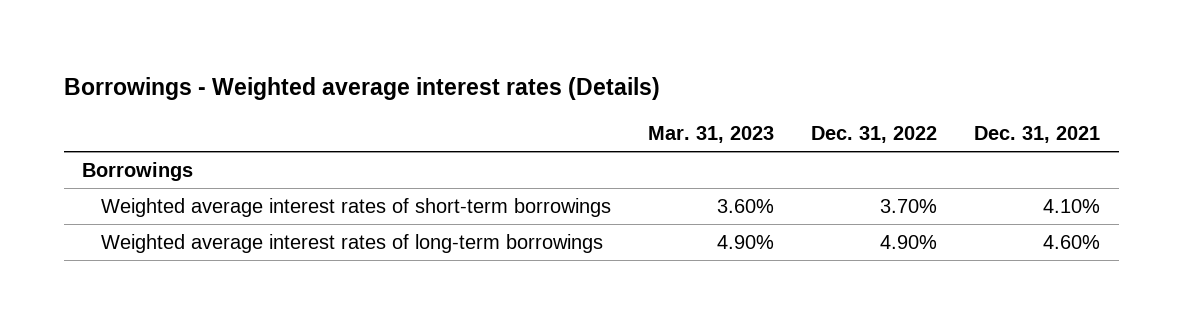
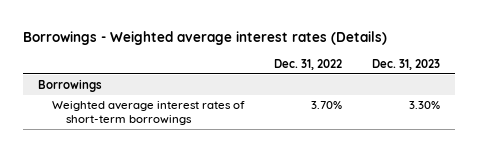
- | Mar. 31, 2023 | Dec. 31, 2022 | Dec. 31, 2021
+ | Dec. 31, 2022 | Dec. 31, 2023
- Weighted average interest rates of long-term borrowings | 4.90% | 4.90% | 4.60%

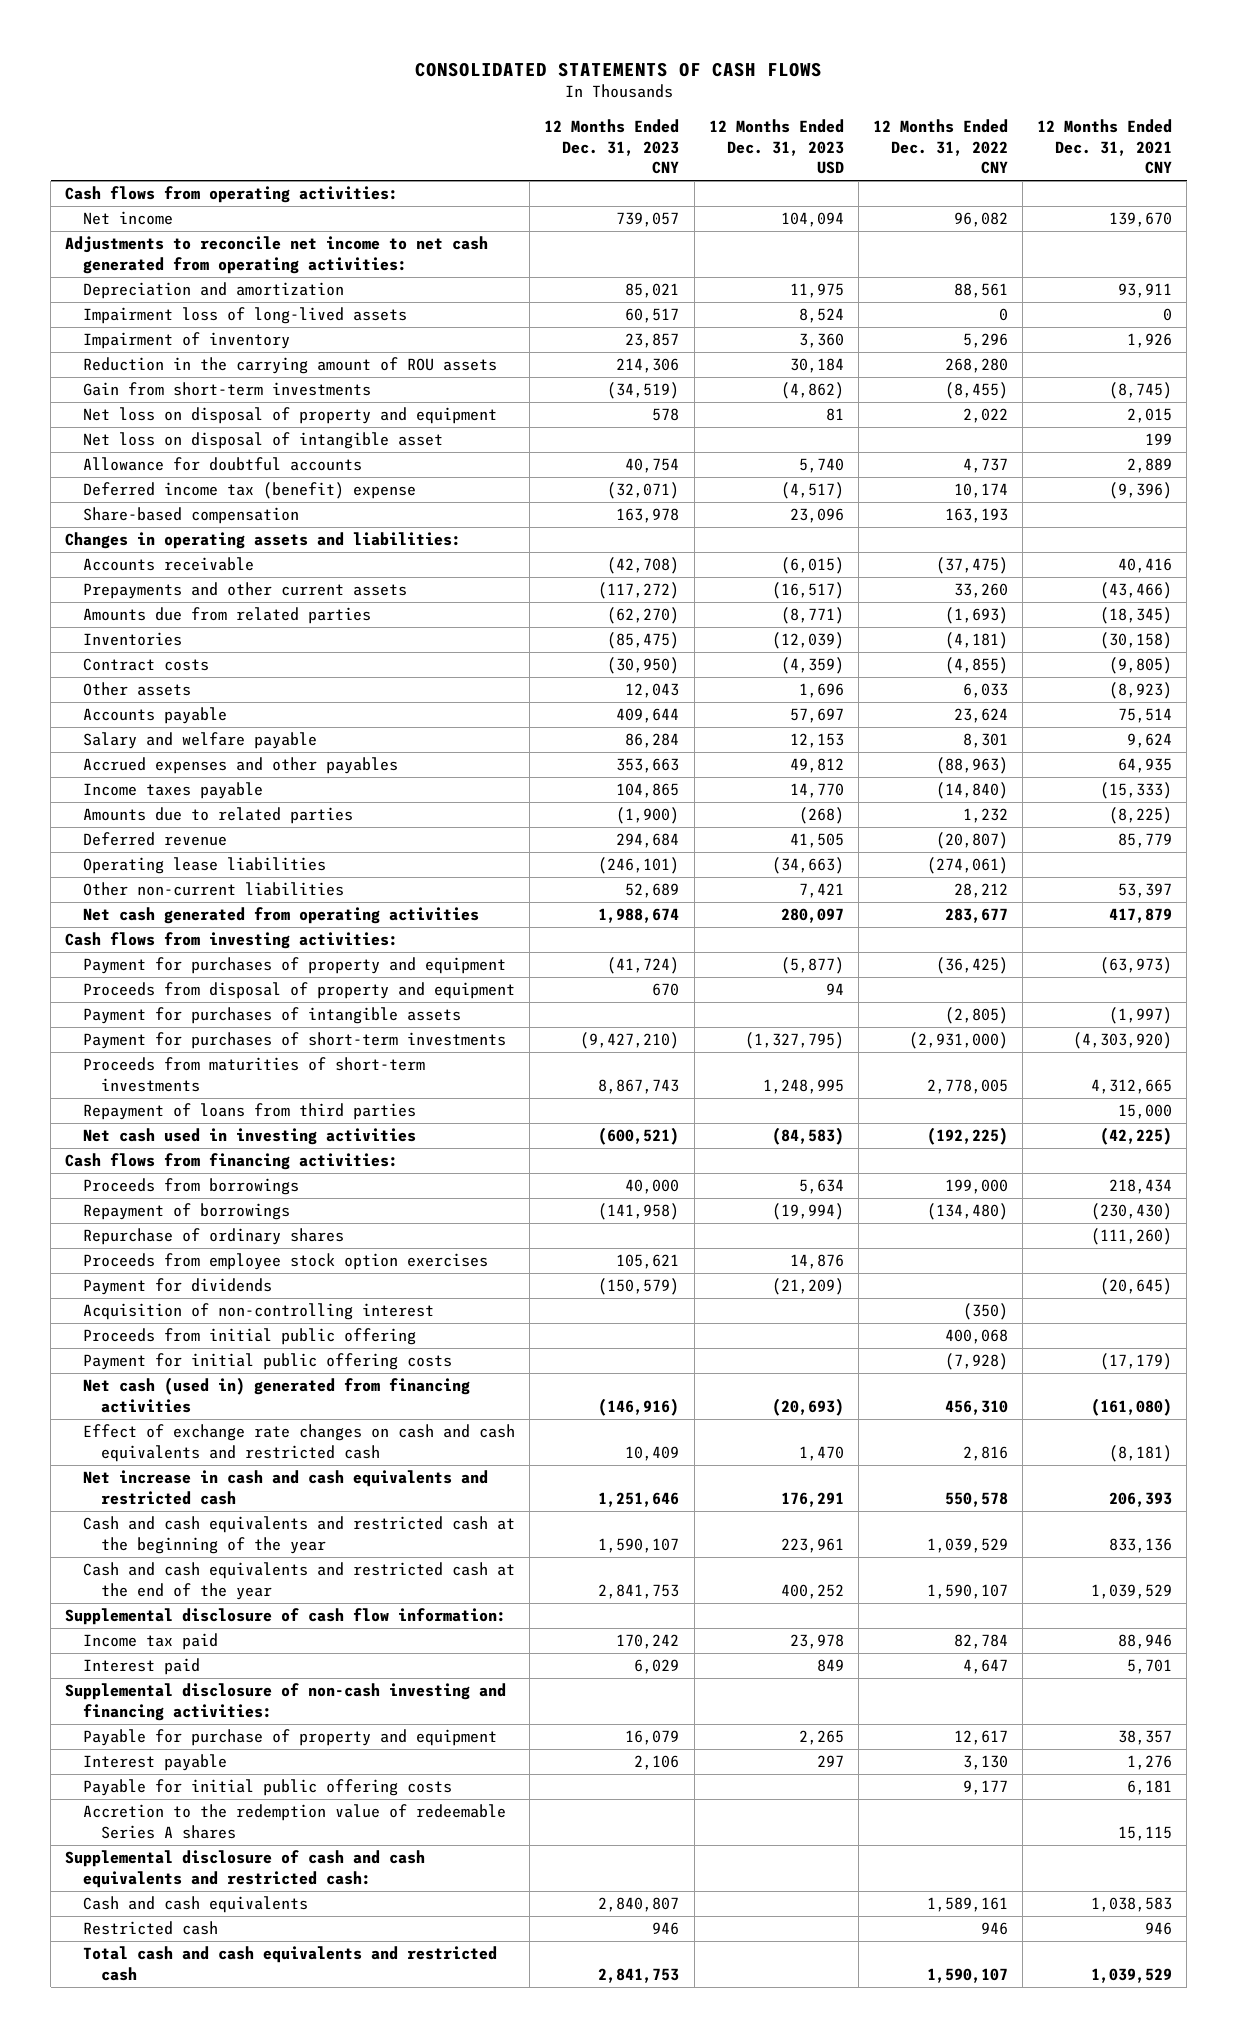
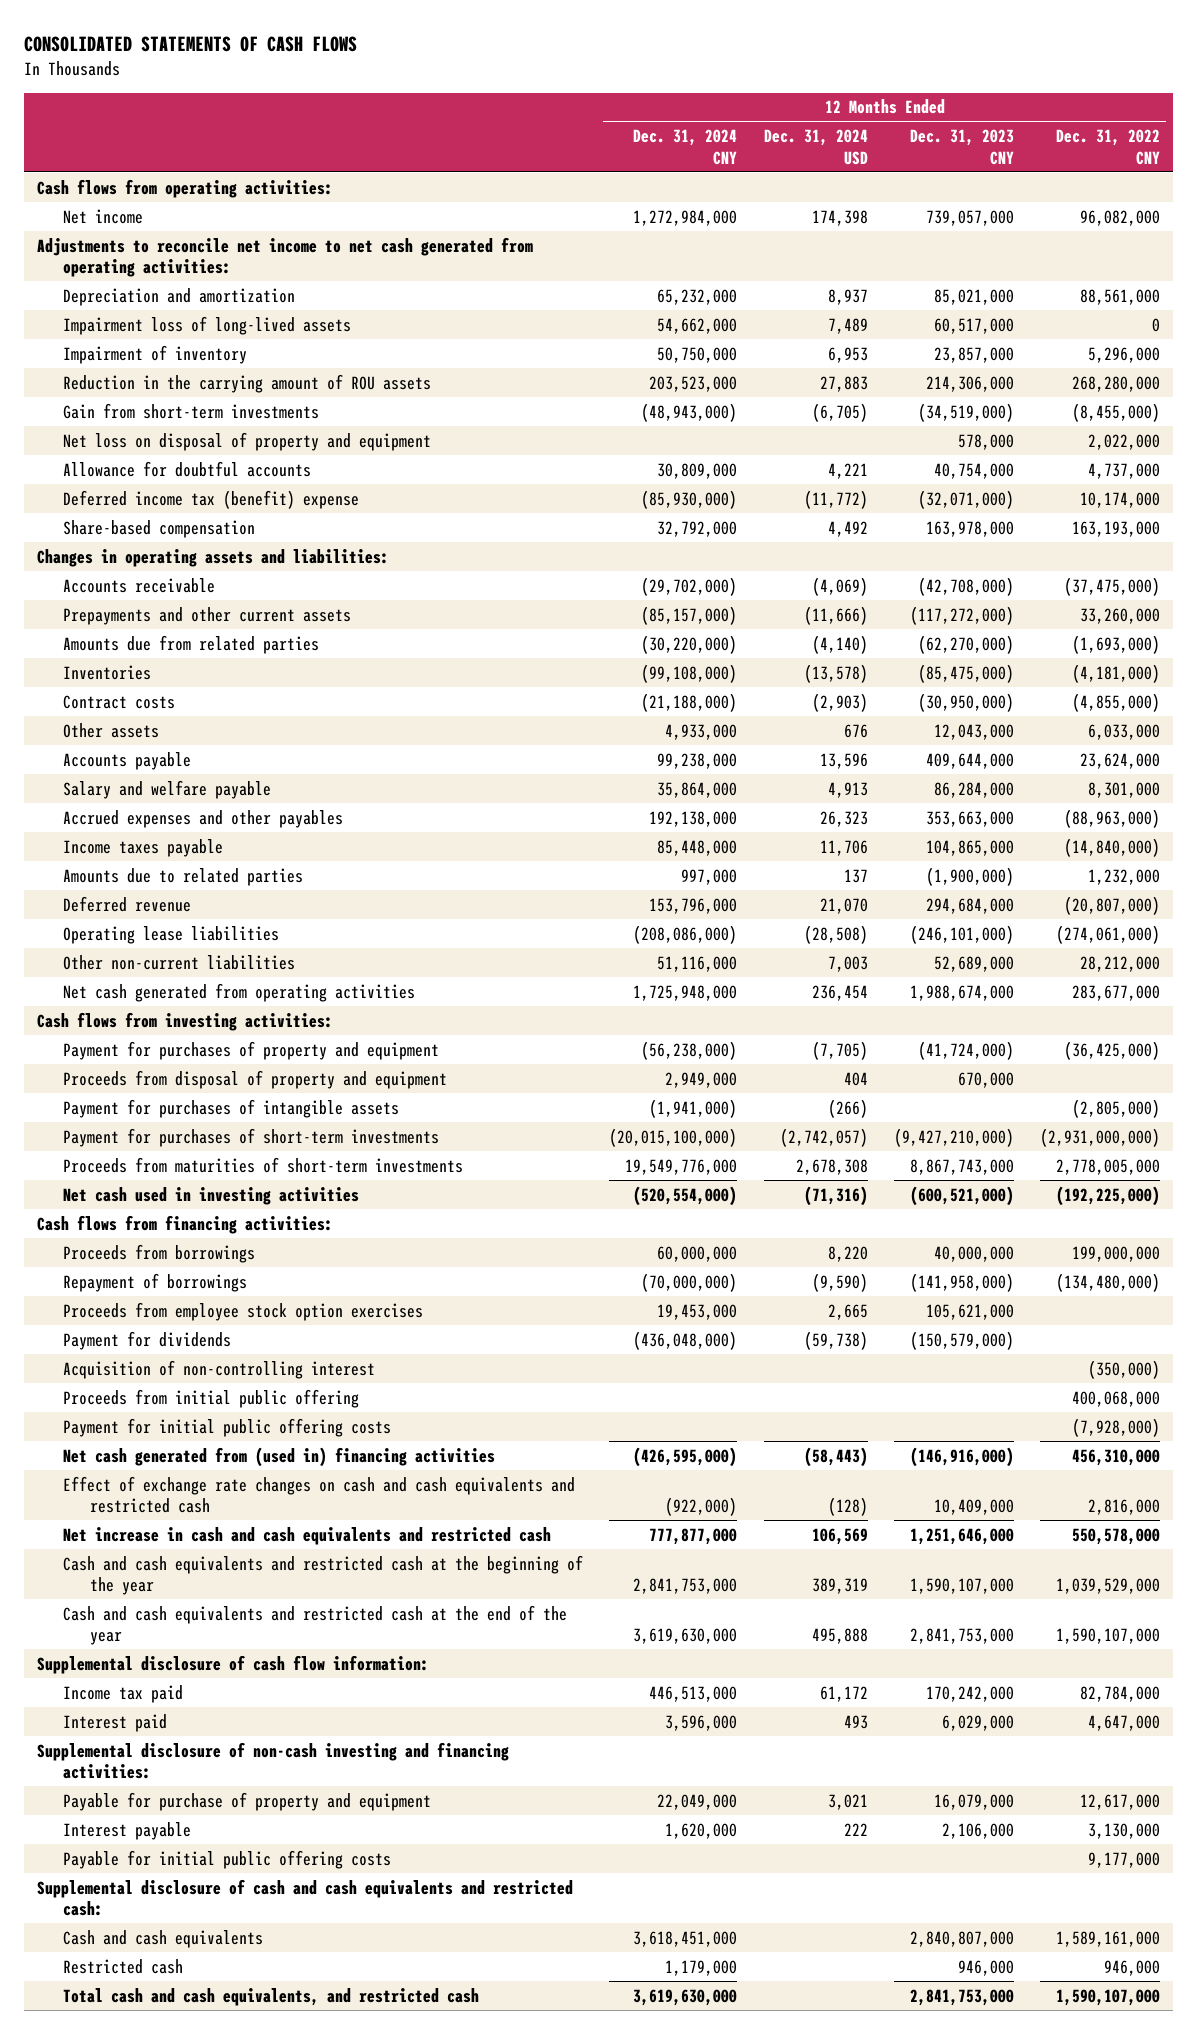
- | 12 Months Ended Dec. 31, 2023 CNY | 12 Months Ended Dec. 31, 2023 USD | 12 Months Ended Dec. 31, 2022 CNY | 12 Months Ended Dec. 31, 2021 CNY
+ | 12 Months Ended Dec. 31, 2024 CNY | 12 Months Ended Dec. 31, 2024 USD | 12 Months Ended Dec. 31, 2023 CNY | 12 Months Ended Dec. 31, 2022 CNY
- Net income | 739,057 | 104,094 | 96,082 | 139,670
+ Net income | 1,272,984,000 | 174,398 | 739,057,000 | 96,082,000
- Depreciation and amortization | 85,021 | 11,975 | 88,561 | 93,911
- Impairment loss of long-lived assets | 60,517 | 8,524 | 0 | 0
- Impairment of inventory | 23,857 | 3,360 | 5,296 | 1,926
- Reduction in the carrying amount of ROU assets | 214,306 | 30,184 | 268,280 |
- Gain from short-term investments | (34,519) | (4,862) | (8,455) | (8,745)
- Net loss on disposal of property and equipment | 578 | 81 | 2,022 | 2,015
- Net loss on disposal of intangible asset | | | | 199
- Allowance for doubtful accounts | 40,754 | 5,740 | 4,737 | 2,889
- Deferred income tax (benefit) expense | (32,071) | (4,517) | 10,174 | (9,396)
- Share-based compensation | 163,978 | 23,096 | 163,193 |
+ Depreciation and amortization | 65,232,000 | 8,937 | 85,021,000 | 88,561,000
+ Impairment loss of long-lived assets | 54,662,000 | 7,489 | 60,517,000 | 0
+ Impairment of inventory | 50,750,000 | 6,953 | 23,857,000 | 5,296,000
+ Reduction in the carrying amount of ROU assets | 203,523,000 | 27,883 | 214,306,000 | 268,280,000
+ Gain from short-term investments | (48,943,000) | (6,705) | (34,519,000) | (8,455,000)
+ Net loss on disposal of property and equipment | | | 578,000 | 2,022,000
+ Allowance for doubtful accounts | 30,809,000 | 4,221 | 40,754,000 | 4,737,000
+ Deferred income tax (benefit) expense | (85,930,000) | (11,772) | (32,071,000) | 10,174,000
+ Share-based compensation | 32,792,000 | 4,492 | 163,978,000 | 163,193,000
- Accounts receivable | (42,708) | (6,015) | (37,475) | 40,416
- Prepayments and other current assets | (117,272) | (16,517) | 33,260 | (43,466)
- Amounts due from related parties | (62,270) | (8,771) | (1,693) | (18,345)
- Inventories | (85,475) | (12,039) | (4,181) | (30,158)
- Contract costs | (30,950) | (4,359) | (4,855) | (9,805)
- Other assets | 12,043 | 1,696 | 6,033 | (8,923)
- Accounts payable | 409,644 | 57,697 | 23,624 | 75,514
- Salary and welfare payable | 86,284 | 12,153 | 8,301 | 9,624
- Accrued expenses and other payables | 353,663 | 49,812 | (88,963) | 64,935
- Income taxes payable | 104,865 | 14,770 | (14,840) | (15,333)
- Amounts due to related parties | (1,900) | (268) | 1,232 | (8,225)
- Deferred revenue | 294,684 | 41,505 | (20,807) | 85,779
- Operating lease liabilities | (246,101) | (34,663) | (274,061) |
- Other non-current liabilities | 52,689 | 7,421 | 28,212 | 53,397
- Net cash generated from operating activities | 1,988,674 | 280,097 | 283,677 | 417,879
+ Accounts receivable | (29,702,000) | (4,069) | (42,708,000) | (37,475,000)
+ Prepayments and other current assets | (85,157,000) | (11,666) | (117,272,000) | 33,260,000
+ Amounts due from related parties | (30,220,000) | (4,140) | (62,270,000) | (1,693,000)
+ Inventories | (99,108,000) | (13,578) | (85,475,000) | (4,181,000)
+ Contract costs | (21,188,000) | (2,903) | (30,950,000) | (4,855,000)
+ Other assets | 4,933,000 | 676 | 12,043,000 | 6,033,000
+ Accounts payable | 99,238,000 | 13,596 | 409,644,000 | 23,624,000
+ Salary and welfare payable | 35,864,000 | 4,913 | 86,284,000 | 8,301,000
+ Accrued expenses and other payables | 192,138,000 | 26,323 | 353,663,000 | (88,963,000)
+ Income taxes payable | 85,448,000 | 11,706 | 104,865,000 | (14,840,000)
+ Amounts due to related parties | 997,000 | 137 | (1,900,000) | 1,232,000
+ Deferred revenue | 153,796,000 | 21,070 | 294,684,000 | (20,807,000)
+ Operating lease liabilities | (208,086,000) | (28,508) | (246,101,000) | (274,061,000)
+ Other non-current liabilities | 51,116,000 | 7,003 | 52,689,000 | 28,212,000
+ Net cash generated from operating activities | 1,725,948,000 | 236,454 | 1,988,674,000 | 283,677,000
- Payment for purchases of property and equipment | (41,724) | (5,877) | (36,425) | (63,973)
- Proceeds from disposal of property and equipment | 670 | 94 | |
- Payment for purchases of intangible assets | | | (2,805) | (1,997)
- Payment for purchases of short-term investments | (9,427,210) | (1,327,795) | (2,931,000) | (4,303,920)
- Proceeds from maturities of short-term investments | 8,867,743 | 1,248,995 | 2,778,005 | 4,312,665
- Repayment of loans from third parties | | | | 15,000
- Net cash used in investing activities | (600,521) | (84,583) | (192,225) | (42,225)
+ Payment for purchases of property and equipment | (56,238,000) | (7,705) | (41,724,000) | (36,425,000)
+ Proceeds from disposal of property and equipment | 2,949,000 | 404 | 670,000 |
+ Payment for purchases of intangible assets | (1,941,000) | (266) | | (2,805,000)
+ Payment for purchases of short-term investments | (20,015,100,000) | (2,742,057) | (9,427,210,000) | (2,931,000,000)
+ Proceeds from maturities of short-term investments | 19,549,776,000 | 2,678,308 | 8,867,743,000 | 2,778,005,000
+ Net cash used in investing activities | (520,554,000) | (71,316) | (600,521,000) | (192,225,000)
- Proceeds from borrowings | 40,000 | 5,634 | 199,000 | 218,434
- Repayment of borrowings | (141,958) | (19,994) | (134,480) | (230,430)
- Repurchase of ordinary shares | | | | (111,260)
- Proceeds from employee stock option exercises | 105,621 | 14,876 | |
- Payment for dividends | (150,579) | (21,209) | | (20,645)
- Acquisition of non-controlling interest | | | (350) |
- Proceeds from initial public offering | | | 400,068 |
- Payment for initial public offering costs | | | (7,928) | (17,179)
- Net cash (used in) generated from financing activities | (146,916) | (20,693) | 456,310 | (161,080)
- Effect of exchange rate changes on cash and cash equivalents and restricted cash | 10,409 | 1,470 | 2,816 | (8,181)
- Net increase in cash and cash equivalents and restricted cash | 1,251,646 | 176,291 | 550,578 | 206,393
- Cash and cash equivalents and restricted cash at the beginning of the year | 1,590,107 | 223,961 | 1,039,529 | 833,136
- Cash and cash equivalents and restricted cash at the end of the year | 2,841,753 | 400,252 | 1,590,107 | 1,039,529
+ Proceeds from borrowings | 60,000,000 | 8,220 | 40,000,000 | 199,000,000
+ Repayment of borrowings | (70,000,000) | (9,590) | (141,958,000) | (134,480,000)
+ Proceeds from employee stock option exercises | 19,453,000 | 2,665 | 105,621,000 |
+ Payment for dividends | (436,048,000) | (59,738) | (150,579,000) |
+ Acquisition of non-controlling interest | | | | (350,000)
+ Proceeds from initial public offering | | | | 400,068,000
+ Payment for initial public offering costs | | | | (7,928,000)
+ Net cash generated from (used in) financing activities | (426,595,000) | (58,443) | (146,916,000) | 456,310,000
+ Effect of exchange rate changes on cash and cash equivalents and restricted cash | (922,000) | (128) | 10,409,000 | 2,816,000
+ Net increase in cash and cash equivalents and restricted cash | 777,877,000 | 106,569 | 1,251,646,000 | 550,578,000
+ Cash and cash equivalents and restricted cash at the beginning of the year | 2,841,753,000 | 389,319 | 1,590,107,000 | 1,039,529,000
+ Cash and cash equivalents and restricted cash at the end of the year | 3,619,630,000 | 495,888 | 2,841,753,000 | 1,590,107,000
- Income tax paid | 170,242 | 23,978 | 82,784 | 88,946
- Interest paid | 6,029 | 849 | 4,647 | 5,701
+ Income tax paid | 446,513,000 | 61,172 | 170,242,000 | 82,784,000
+ Interest paid | 3,596,000 | 493 | 6,029,000 | 4,647,000
- Payable for purchase of property and equipment | 16,079 | 2,265 | 12,617 | 38,357
- Interest payable | 2,106 | 297 | 3,130 | 1,276
- Payable for initial public offering costs | | | 9,177 | 6,181
- Accretion to the redemption value of redeemable Series A shares | | | | 15,115
+ Payable for purchase of property and equipment | 22,049,000 | 3,021 | 16,079,000 | 12,617,000
+ Interest payable | 1,620,000 | 222 | 2,106,000 | 3,130,000
+ Payable for initial public offering costs | | | | 9,177,000
- Cash and cash equivalents | 2,840,807 | | 1,589,161 | 1,038,583
- Restricted cash | 946 | | 946 | 946
- Total cash and cash equivalents and restricted cash | 2,841,753 | | 1,590,107 | 1,039,529
+ Cash and cash equivalents | 3,618,451,000 | | 2,840,807,000 | 1,589,161,000
+ Restricted cash | 1,179,000 | | 946,000 | 946,000
+ Total cash and cash equivalents, and restricted cash | 3,619,630,000 | | 2,841,753,000 | 1,590,107,000

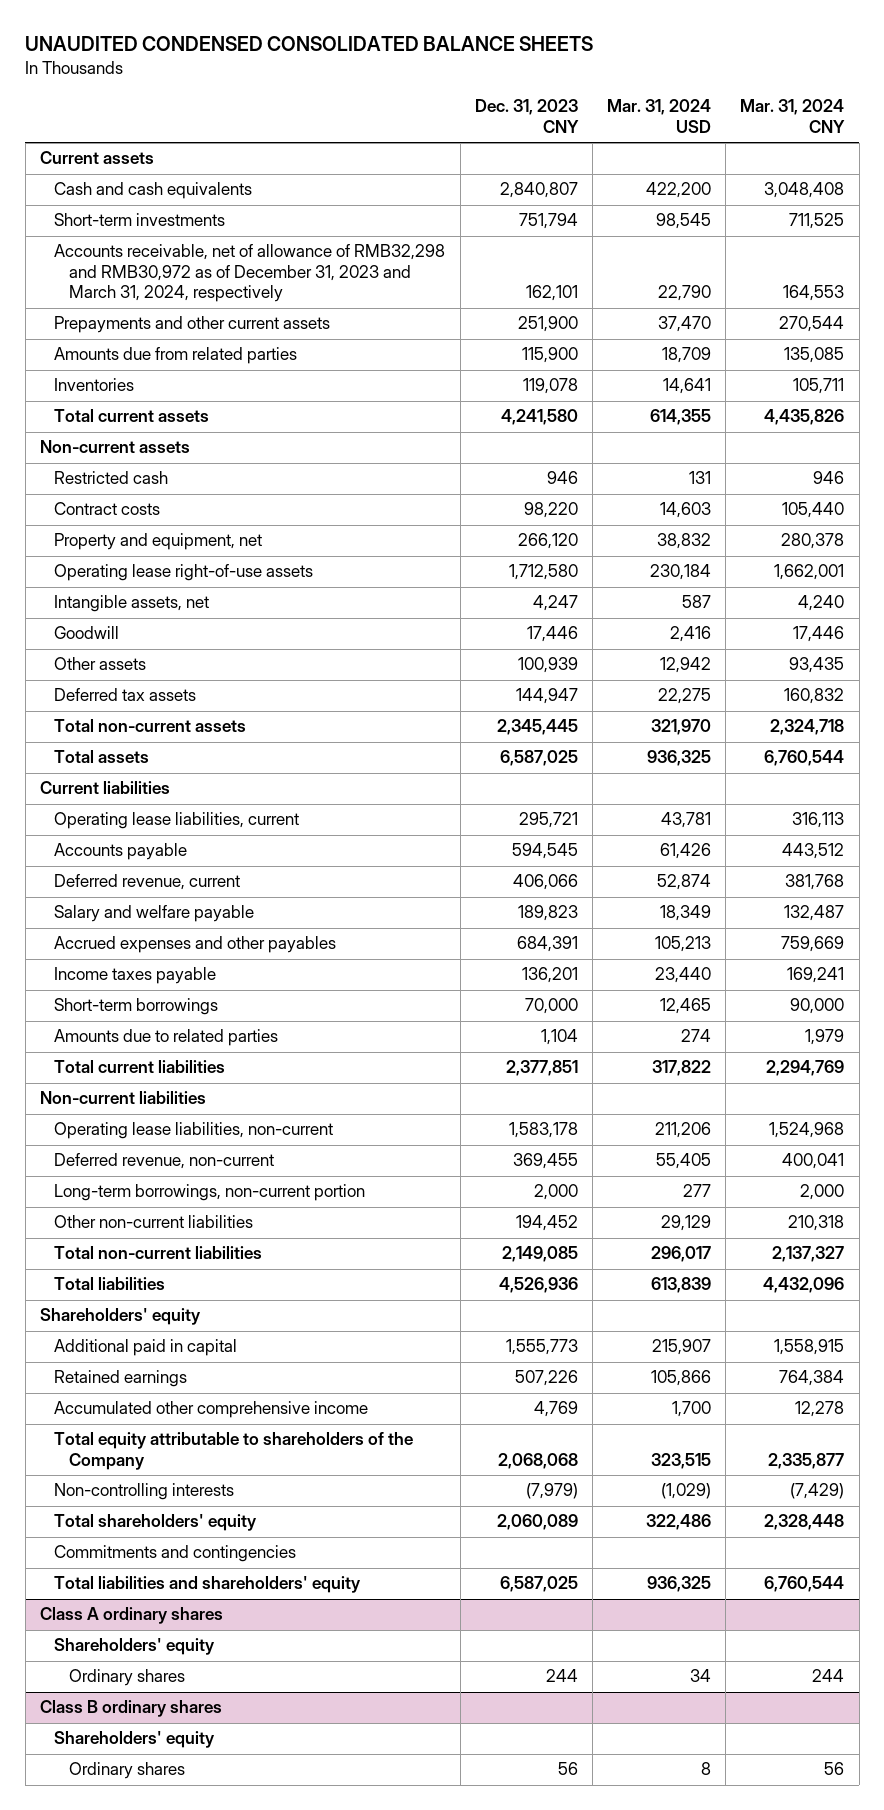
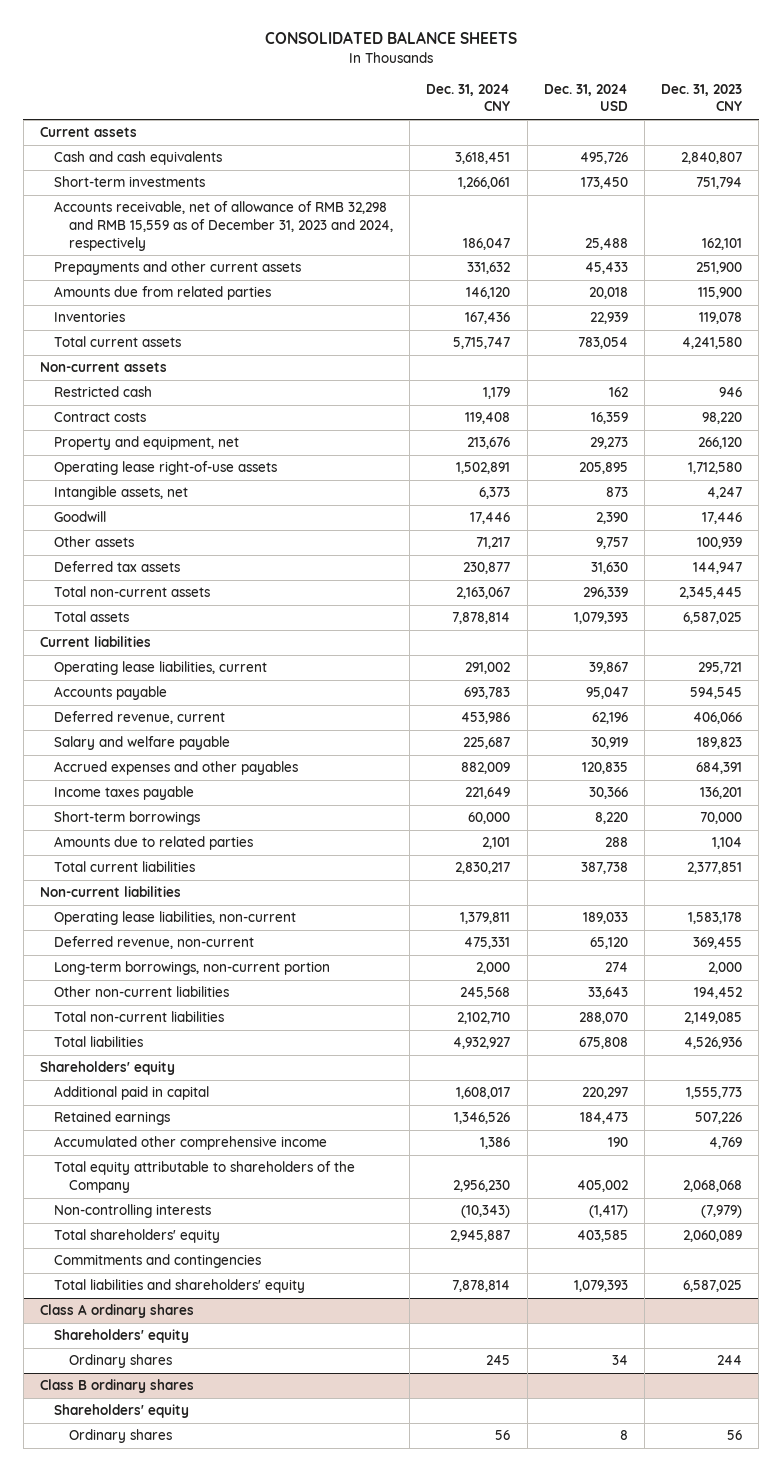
- UNAUDITED CONDENSED CONSOLIDATED BALANCE SHEETS
+ CONSOLIDATED BALANCE SHEETS
- | Dec. 31, 2023 CNY | Mar. 31, 2024 USD | Mar. 31, 2024 CNY
+ | Dec. 31, 2024 CNY | Dec. 31, 2024 USD | Dec. 31, 2023 CNY
- Accounts receivable, net of allowance of RMB32,298 and RMB30,972 as of December 31, 2023 and March 31, 2024, respectively | 162,101 | 22,790 | 164,553
+ Accounts receivable, net of allowance of RMB 32,298 and RMB 15,559 as of December 31, 2023 and 2024, respectively | 186,047 | 25,488 | 162,101

